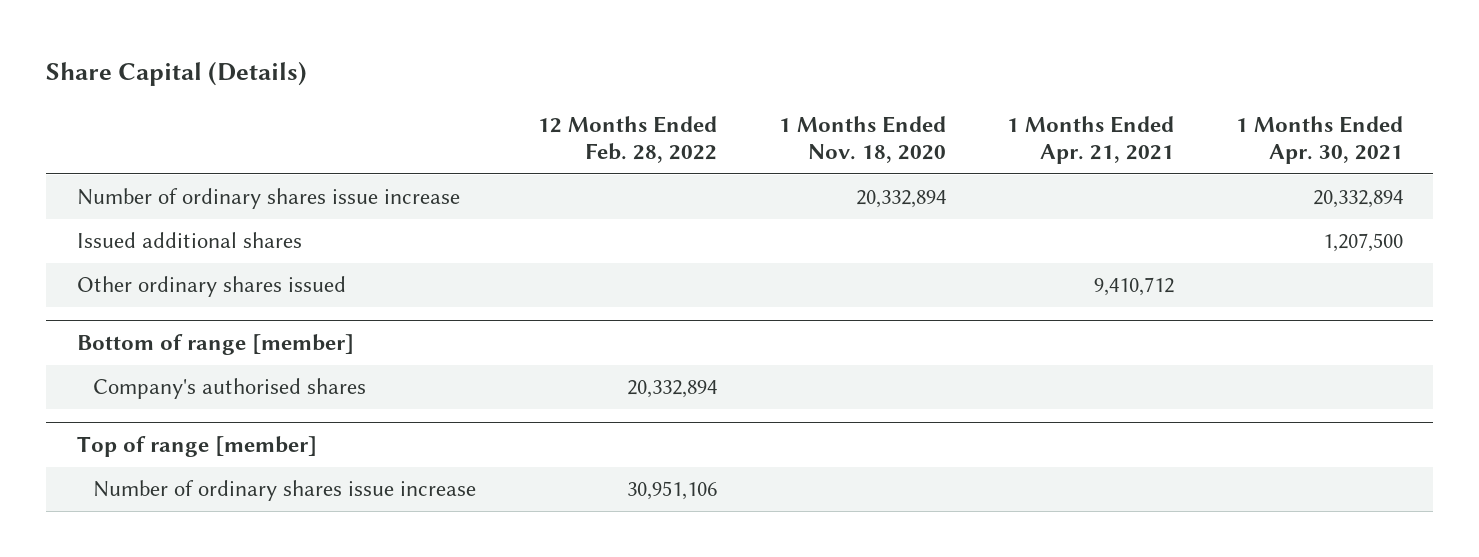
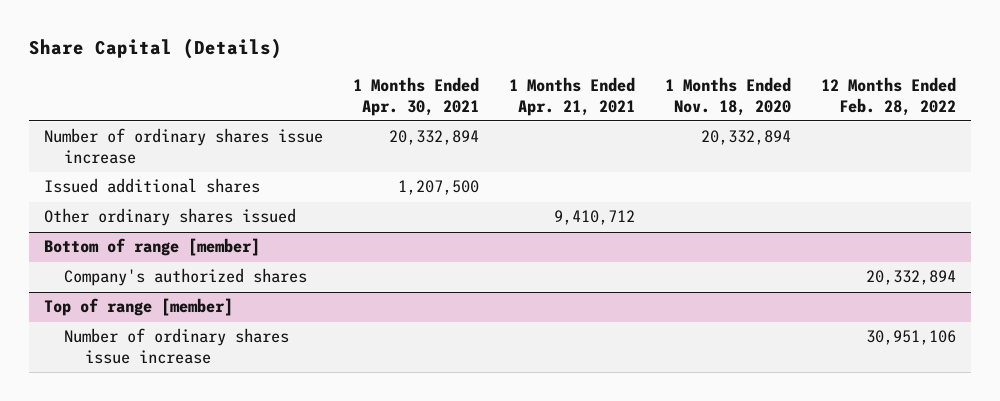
- | 12 Months Ended Feb. 28, 2022 | 1 Months Ended Nov. 18, 2020 | 1 Months Ended Apr. 21, 2021 | 1 Months Ended Apr. 30, 2021
+ | 1 Months Ended Apr. 30, 2021 | 1 Months Ended Apr. 21, 2021 | 1 Months Ended Nov. 18, 2020 | 12 Months Ended Feb. 28, 2022
@ Bottom of range [member]
- Company's authorised shares | 20,332,894 | | |
+ Company's authorized shares | | | | 20,332,894

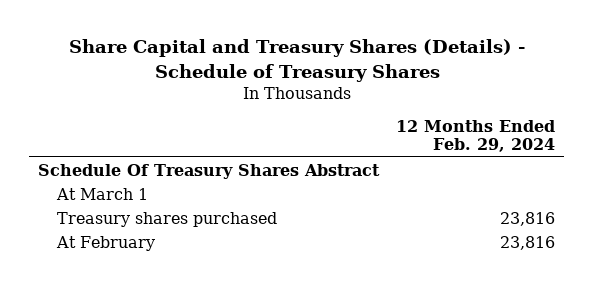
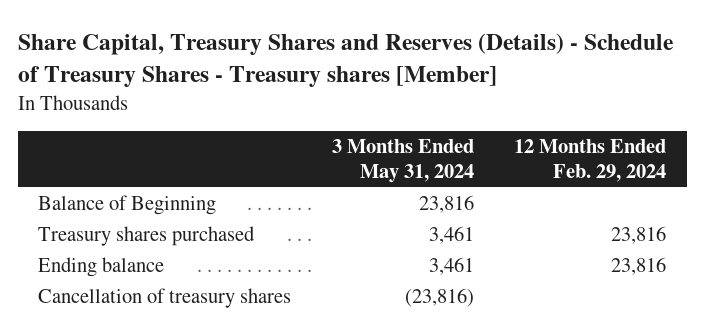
- Share Capital and Treasury Shares (Details) - Schedule of Treasury Shares
+ Share Capital, Treasury Shares and Reserves (Details) - Schedule of Treasury Shares - Treasury shares [Member]
- | 12 Months Ended Feb. 29, 2024
+ | 3 Months Ended May 31, 2024 | 12 Months Ended Feb. 29, 2024
- Schedule Of Treasury Shares Abstract
- At March 1
+ Balance of Beginning | 23,816 |
- At February | 23,816
+ Ending balance | 3,461 | 23,816
+ Cancellation of treasury shares | (23,816) |

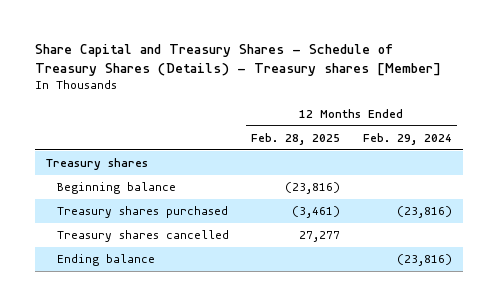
- Share Capital, Treasury Shares and Reserves (Details) - Schedule of Treasury Shares - Treasury shares [Member]
+ Share Capital and Treasury Shares - Schedule of Treasury Shares (Details) - Treasury shares [Member]
- | 3 Months Ended May 31, 2024 | 12 Months Ended Feb. 29, 2024
+ | 12 Months Ended Feb. 28, 2025 | 12 Months Ended Feb. 29, 2024
- Balance of Beginning | 23,816 |
- Treasury shares purchased | 3,461 | 23,816
- Ending balance | 3,461 | 23,816
- Cancellation of treasury shares | (23,816) |
+ Treasury shares
+ Beginning balance | (23,816) |
+ Treasury shares purchased | (3,461) | (23,816)
+ Treasury shares cancelled | 27,277 |
+ Ending balance | | (23,816)

